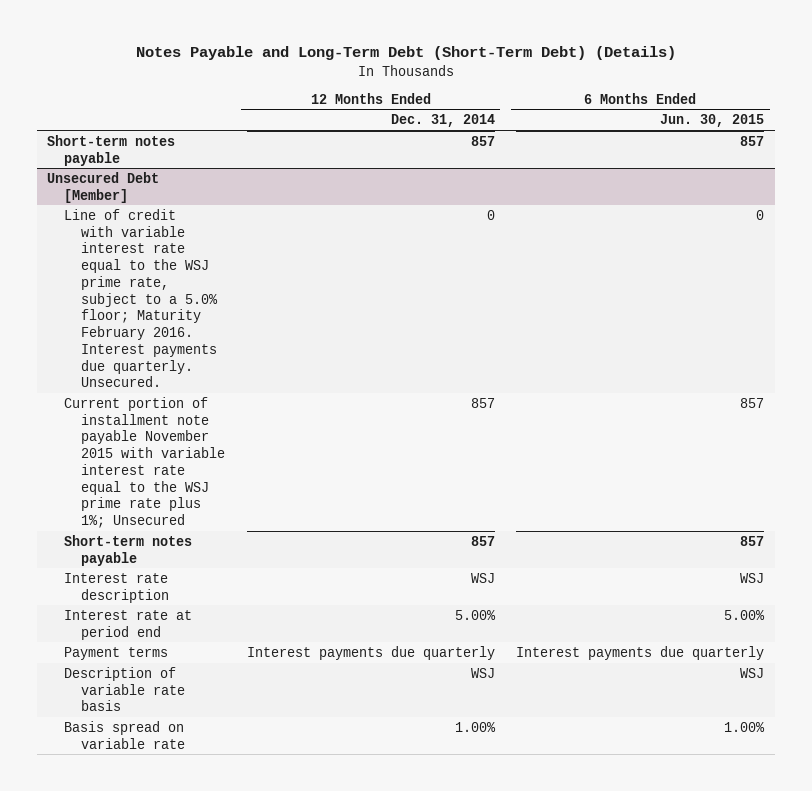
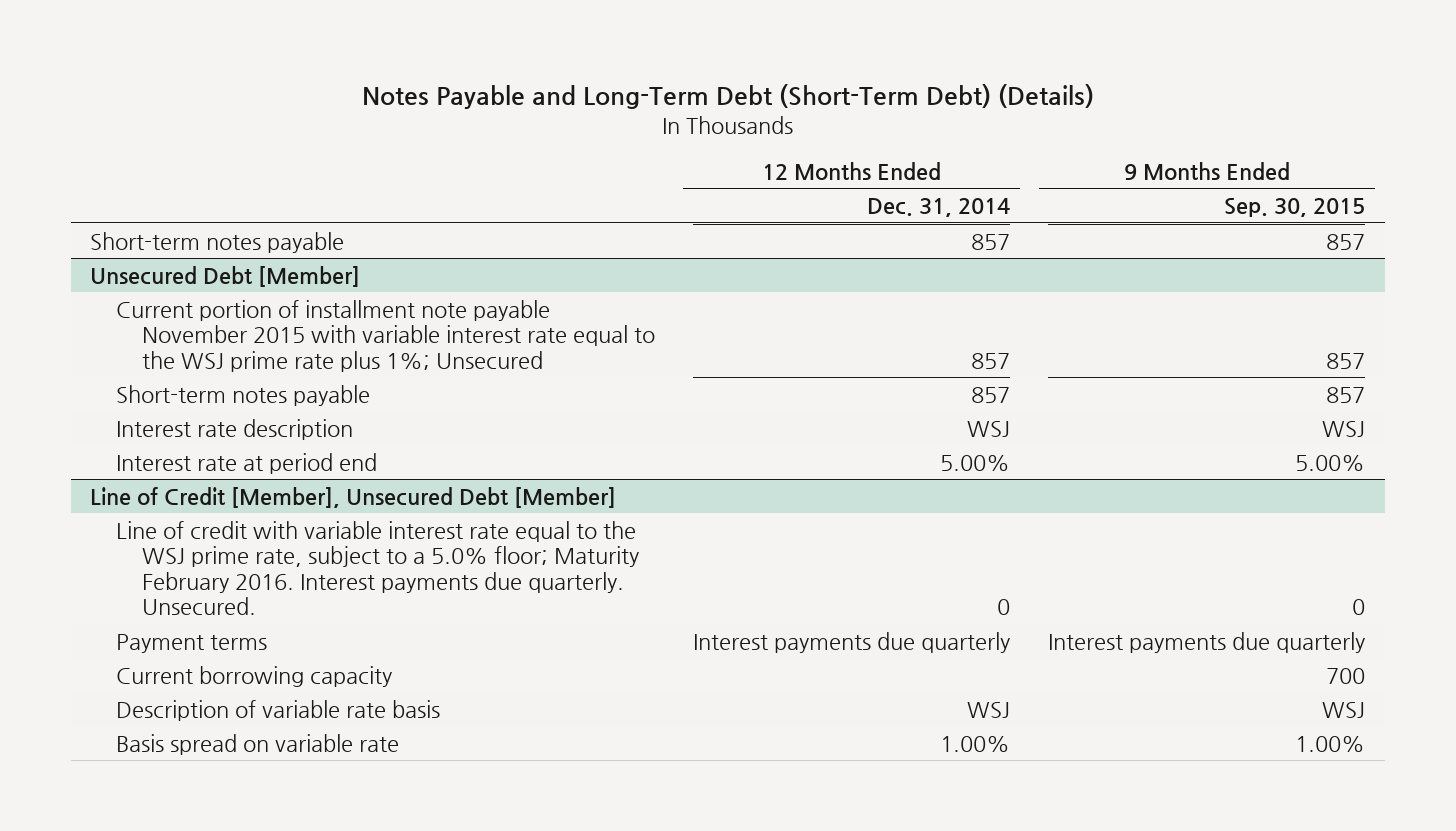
- | 12 Months Ended Dec. 31, 2014 | 6 Months Ended Jun. 30, 2015
+ | 12 Months Ended Dec. 31, 2014 | 9 Months Ended Sep. 30, 2015
@ Unsecured Debt [Member]
- Line of credit with variable interest rate equal to the WSJ prime rate, subject to a 5.0% floor; Maturity February 2016. Interest payments due quarterly. Unsecured. | 0 | 0
+ Line of Credit [Member], Unsecured Debt [Member]
+ Line of credit with variable interest rate equal to the WSJ prime rate, subject to a 5.0% floor; Maturity February 2016. Interest payments due quarterly. Unsecured. | 0 | 0
+ Current borrowing capacity | | 700

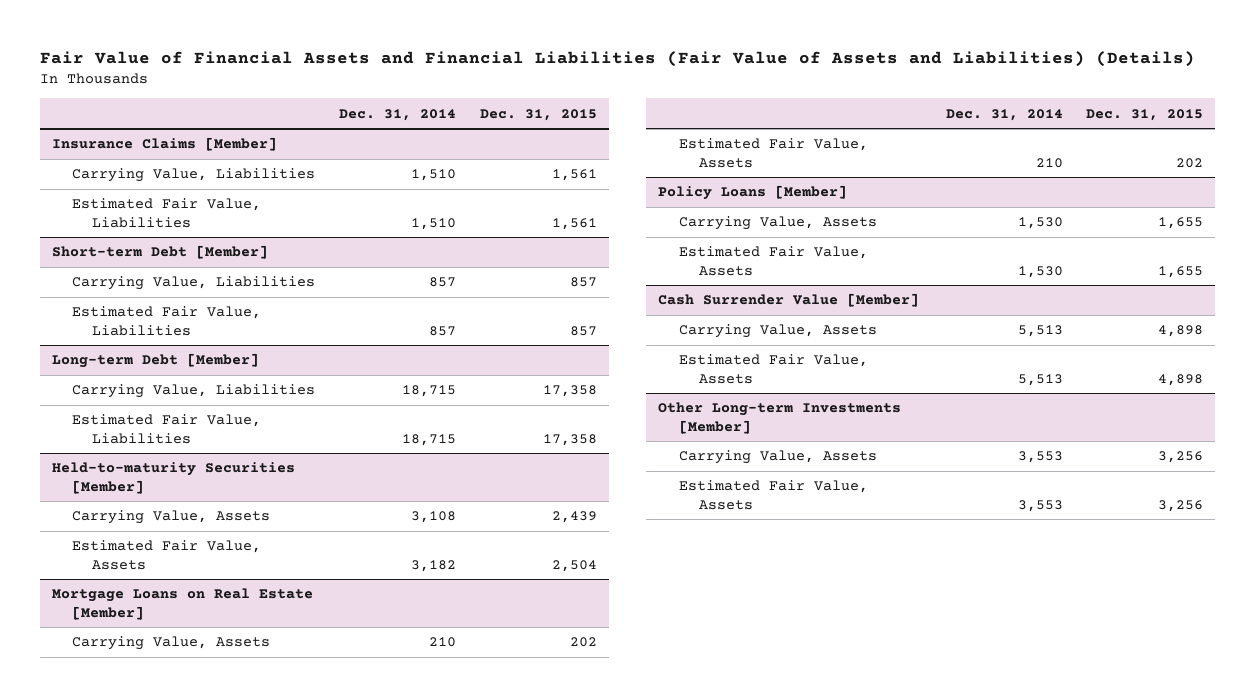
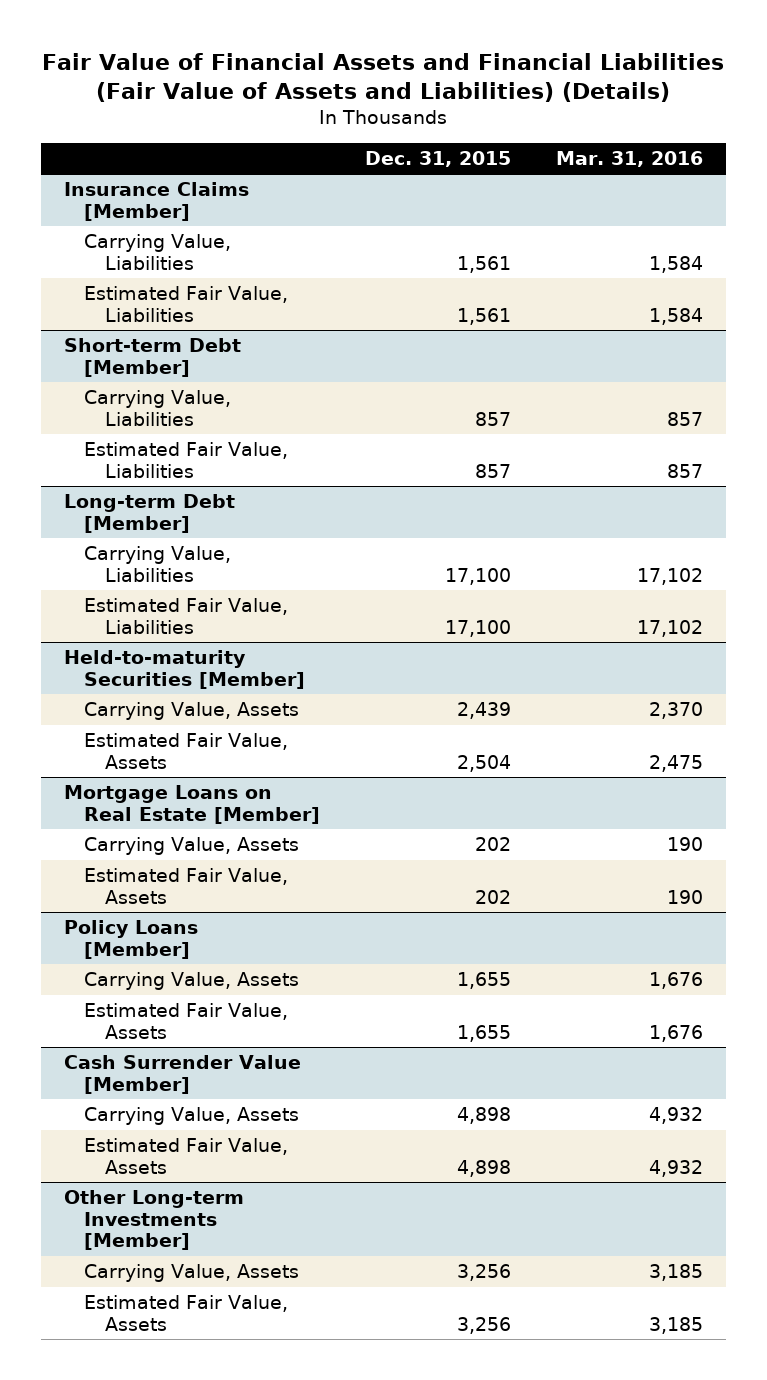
- | Dec. 31, 2014 | Dec. 31, 2015
+ | Dec. 31, 2015 | Mar. 31, 2016
@ Long-term Debt [Member]
- Carrying Value, Liabilities | 18,715 | 17,358
- Estimated Fair Value, Liabilities | 18,715 | 17,358
+ Carrying Value, Liabilities | 17,100 | 17,102
+ Estimated Fair Value, Liabilities | 17,100 | 17,102

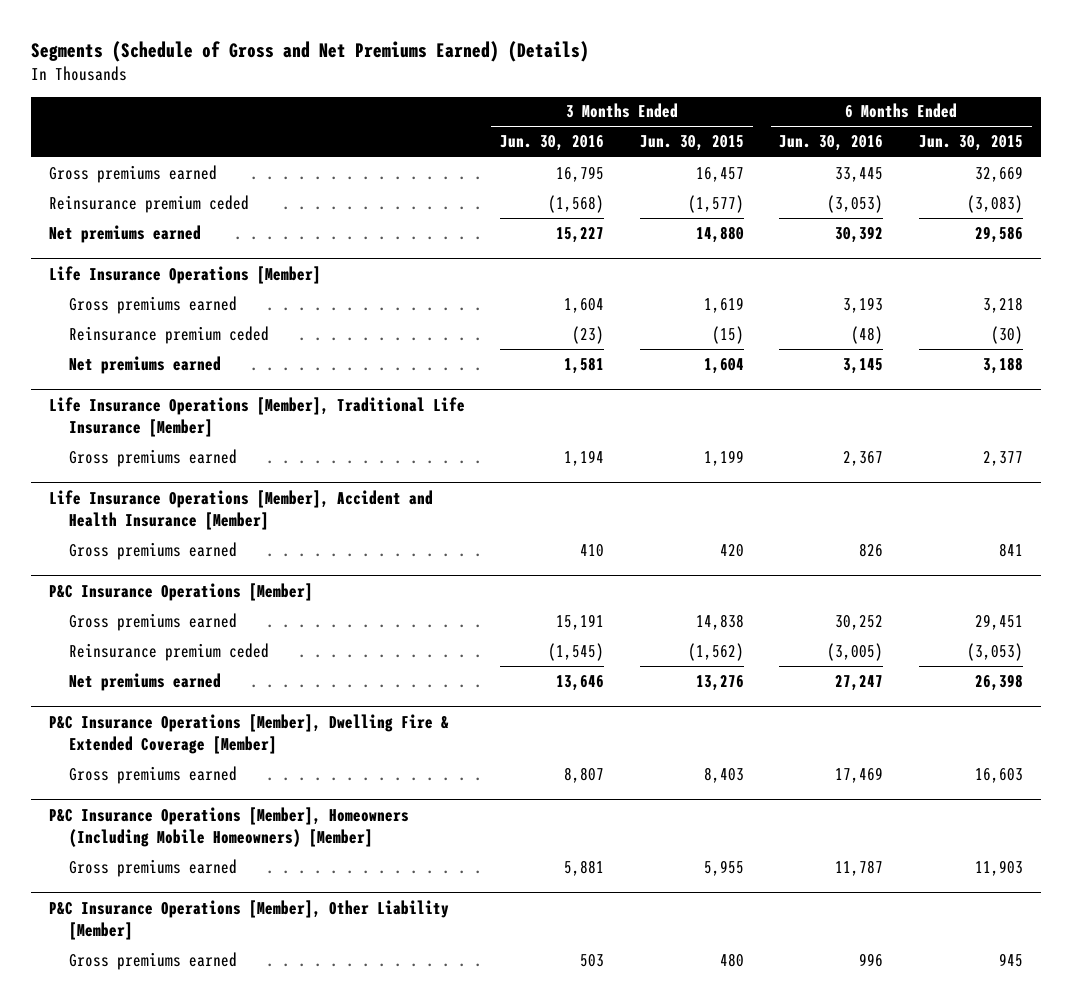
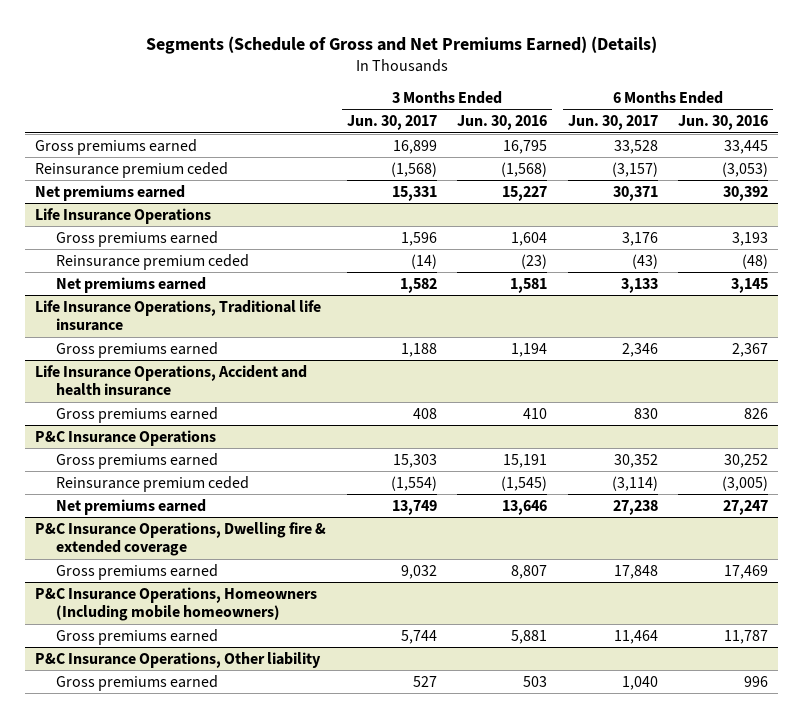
- | 3 Months Ended Jun. 30, 2016 | 3 Months Ended Jun. 30, 2015 | 6 Months Ended Jun. 30, 2016 | 6 Months Ended Jun. 30, 2015
+ | 3 Months Ended Jun. 30, 2017 | 3 Months Ended Jun. 30, 2016 | 6 Months Ended Jun. 30, 2017 | 6 Months Ended Jun. 30, 2016
- Life Insurance Operations [Member]
+ Life Insurance Operations
- Life Insurance Operations [Member], Traditional Life Insurance [Member]
+ Life Insurance Operations, Traditional life insurance
- Life Insurance Operations [Member], Accident and Health Insurance [Member]
+ Life Insurance Operations, Accident and health insurance
- P&C Insurance Operations [Member]
+ P&C Insurance Operations
- P&C Insurance Operations [Member], Dwelling Fire & Extended Coverage [Member]
+ P&C Insurance Operations, Dwelling fire & extended coverage
- P&C Insurance Operations [Member], Homeowners (Including Mobile Homeowners) [Member]
+ P&C Insurance Operations, Homeowners (Including mobile homeowners)
- P&C Insurance Operations [Member], Other Liability [Member]
+ P&C Insurance Operations, Other liability

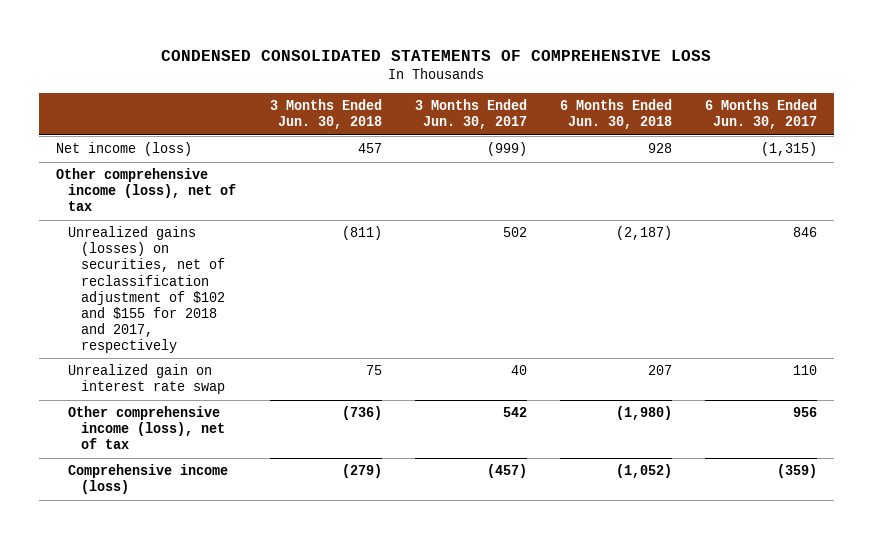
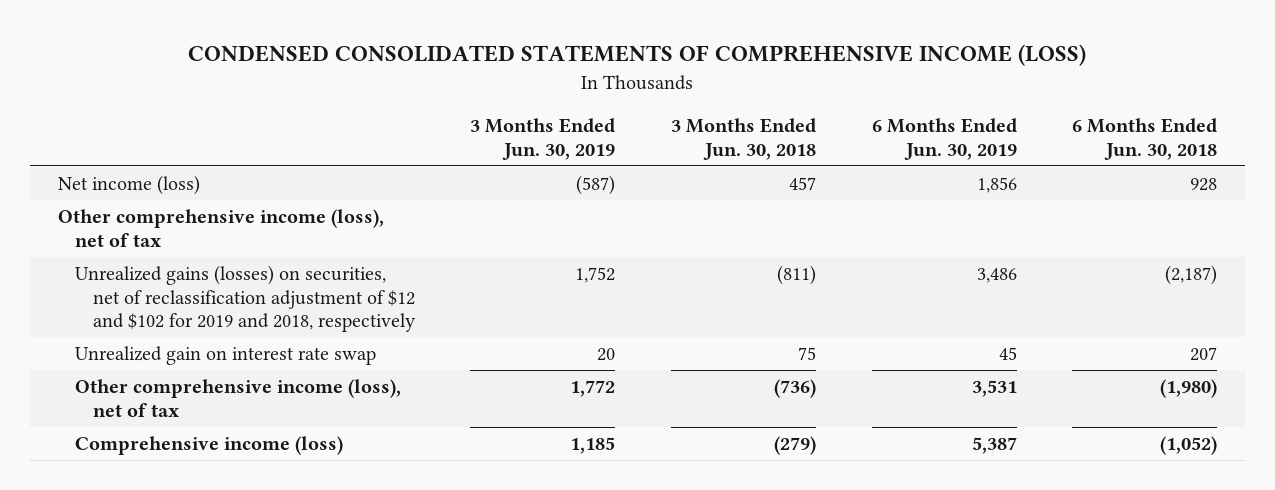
- CONDENSED CONSOLIDATED STATEMENTS OF COMPREHENSIVE LOSS
+ CONDENSED CONSOLIDATED STATEMENTS OF COMPREHENSIVE INCOME (LOSS)
- | 3 Months Ended Jun. 30, 2018 | 3 Months Ended Jun. 30, 2017 | 6 Months Ended Jun. 30, 2018 | 6 Months Ended Jun. 30, 2017
+ | 3 Months Ended Jun. 30, 2019 | 3 Months Ended Jun. 30, 2018 | 6 Months Ended Jun. 30, 2019 | 6 Months Ended Jun. 30, 2018
- Unrealized gains (losses) on securities, net of reclassification adjustment of $102 and $155 for 2018 and 2017, respectively | (811) | 502 | (2,187) | 846
+ Unrealized gains (losses) on securities, net of reclassification adjustment of $12 and $102 for 2019 and 2018, respectively | 1,752 | (811) | 3,486 | (2,187)

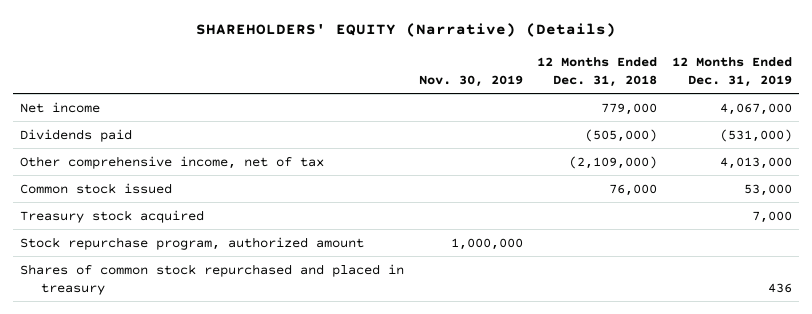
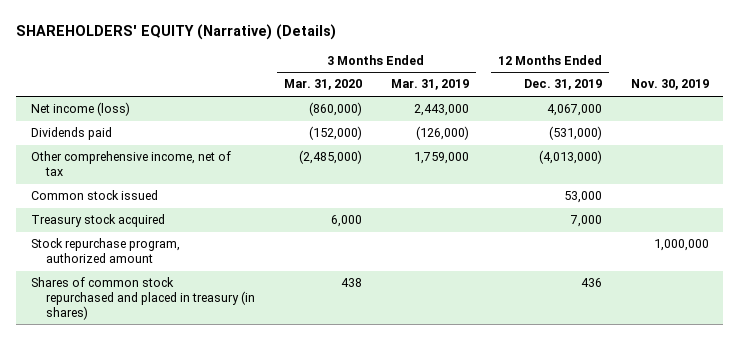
- | Nov. 30, 2019 | 12 Months Ended Dec. 31, 2018 | 12 Months Ended Dec. 31, 2019
+ | 3 Months Ended Mar. 31, 2020 | 3 Months Ended Mar. 31, 2019 | 12 Months Ended Dec. 31, 2019 | Nov. 30, 2019
- Net income | | 779,000 | 4,067,000
+ Net income (loss) | (860,000) | 2,443,000 | 4,067,000 |
- Other comprehensive income, net of tax | | (2,109,000) | 4,013,000
+ Other comprehensive income, net of tax | (2,485,000) | 1,759,000 | (4,013,000) |
- Shares of common stock repurchased and placed in treasury | | | 436
+ Shares of common stock repurchased and placed in treasury (in shares) | 438 | | 436 |

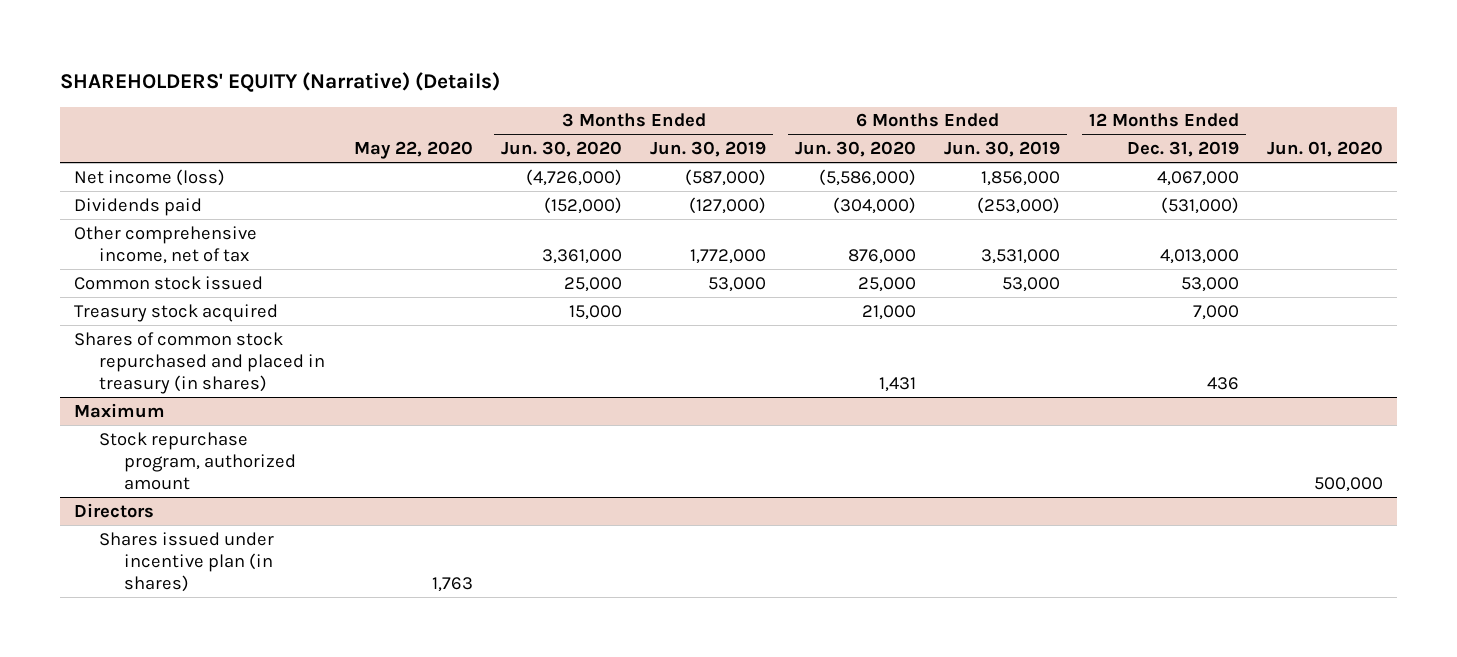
- | 3 Months Ended Mar. 31, 2020 | 3 Months Ended Mar. 31, 2019 | 12 Months Ended Dec. 31, 2019 | Nov. 30, 2019
+ | May 22, 2020 | 3 Months Ended Jun. 30, 2020 | 3 Months Ended Jun. 30, 2019 | 6 Months Ended Jun. 30, 2020 | 6 Months Ended Jun. 30, 2019 | 12 Months Ended Dec. 31, 2019 | Jun. 01, 2020
- Other comprehensive income, net of tax | (2,485,000) | 1,759,000 | (4,013,000) |
+ Other comprehensive income, net of tax | | 3,361,000 | 1,772,000 | 876,000 | 3,531,000 | 4,013,000 |
- Stock repurchase program, authorized amount | | | | 1,000,000
+ Maximum
+ Stock repurchase program, authorized amount | | | | | | | 500,000
+ Directors
+ Shares issued under incentive plan (in shares) | 1,763 | | | | | |

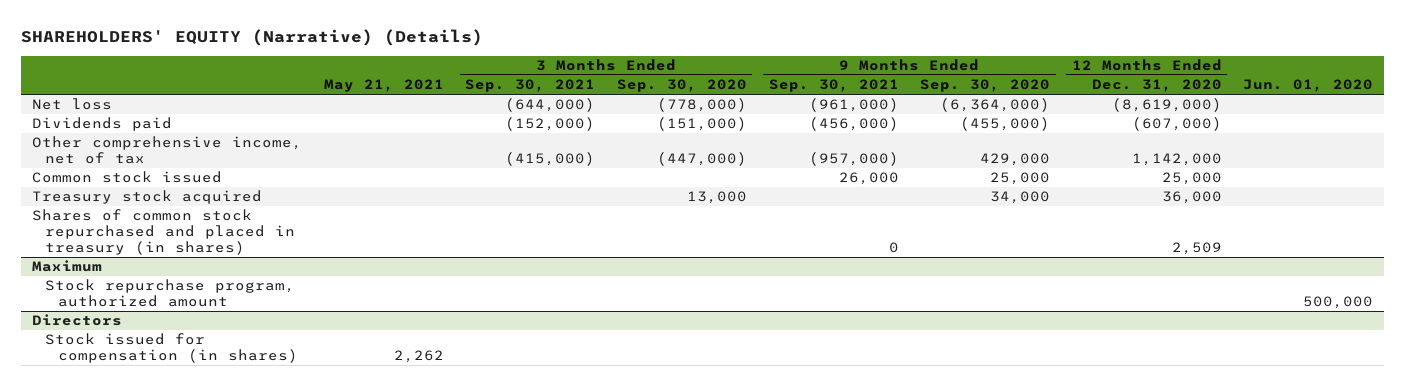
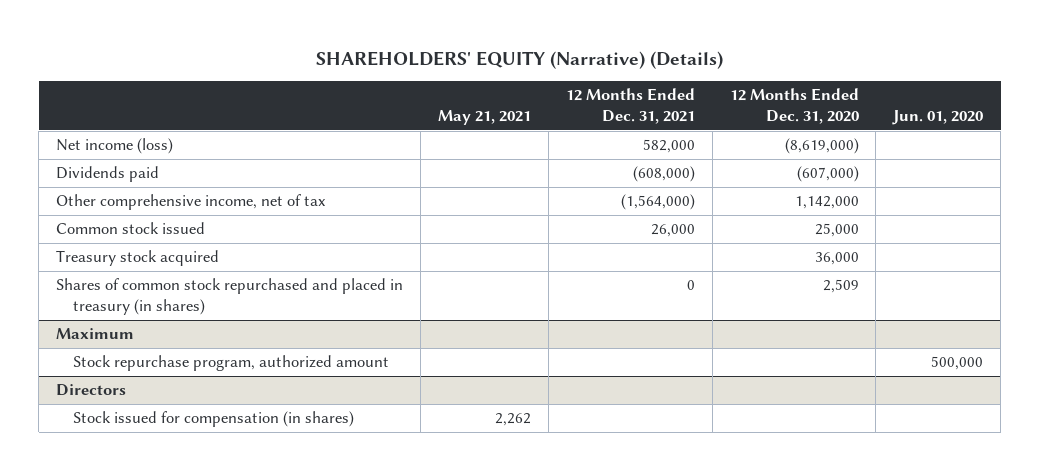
- | May 21, 2021 | 3 Months Ended Sep. 30, 2021 | 3 Months Ended Sep. 30, 2020 | 9 Months Ended Sep. 30, 2021 | 9 Months Ended Sep. 30, 2020 | 12 Months Ended Dec. 31, 2020 | Jun. 01, 2020
+ | May 21, 2021 | 12 Months Ended Dec. 31, 2021 | 12 Months Ended Dec. 31, 2020 | Jun. 01, 2020
- Net loss | | (644,000) | (778,000) | (961,000) | (6,364,000) | (8,619,000) |
+ Net income (loss) | | 582,000 | (8,619,000) |

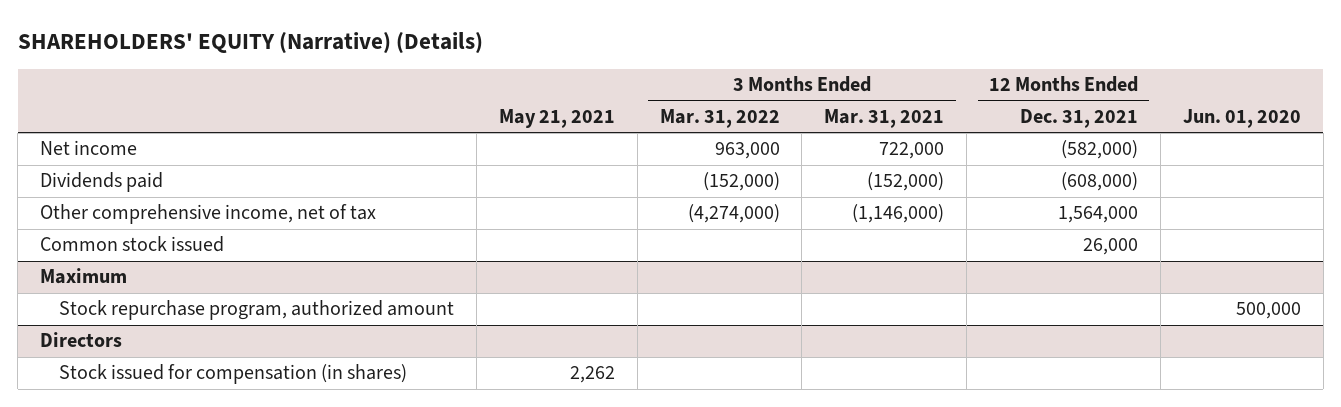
- | May 21, 2021 | 12 Months Ended Dec. 31, 2021 | 12 Months Ended Dec. 31, 2020 | Jun. 01, 2020
+ | May 21, 2021 | 3 Months Ended Mar. 31, 2022 | 3 Months Ended Mar. 31, 2021 | 12 Months Ended Dec. 31, 2021 | Jun. 01, 2020
- Net income (loss) | | 582,000 | (8,619,000) |
+ Net income | | 963,000 | 722,000 | (582,000) |
- Other comprehensive income, net of tax | | (1,564,000) | 1,142,000 |
+ Other comprehensive income, net of tax | | (4,274,000) | (1,146,000) | 1,564,000 |
- Treasury stock acquired | | | 36,000 |
- Shares of common stock repurchased and placed in treasury (in shares) | | 0 | 2,509 |

